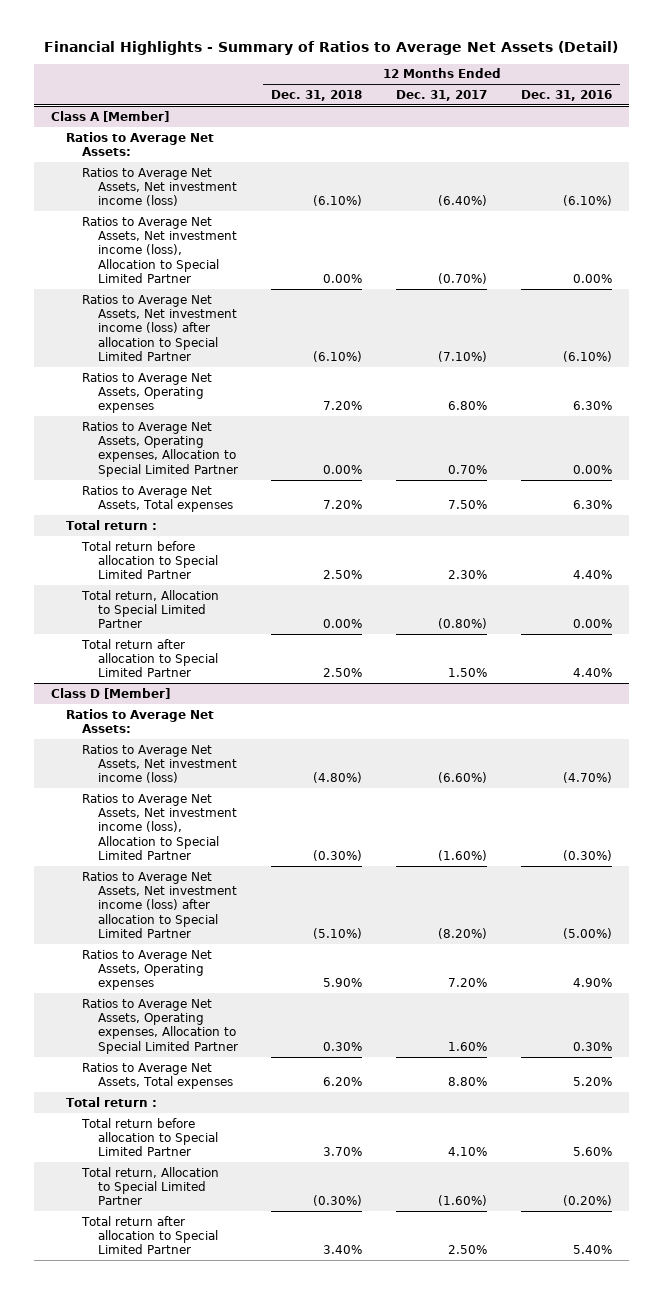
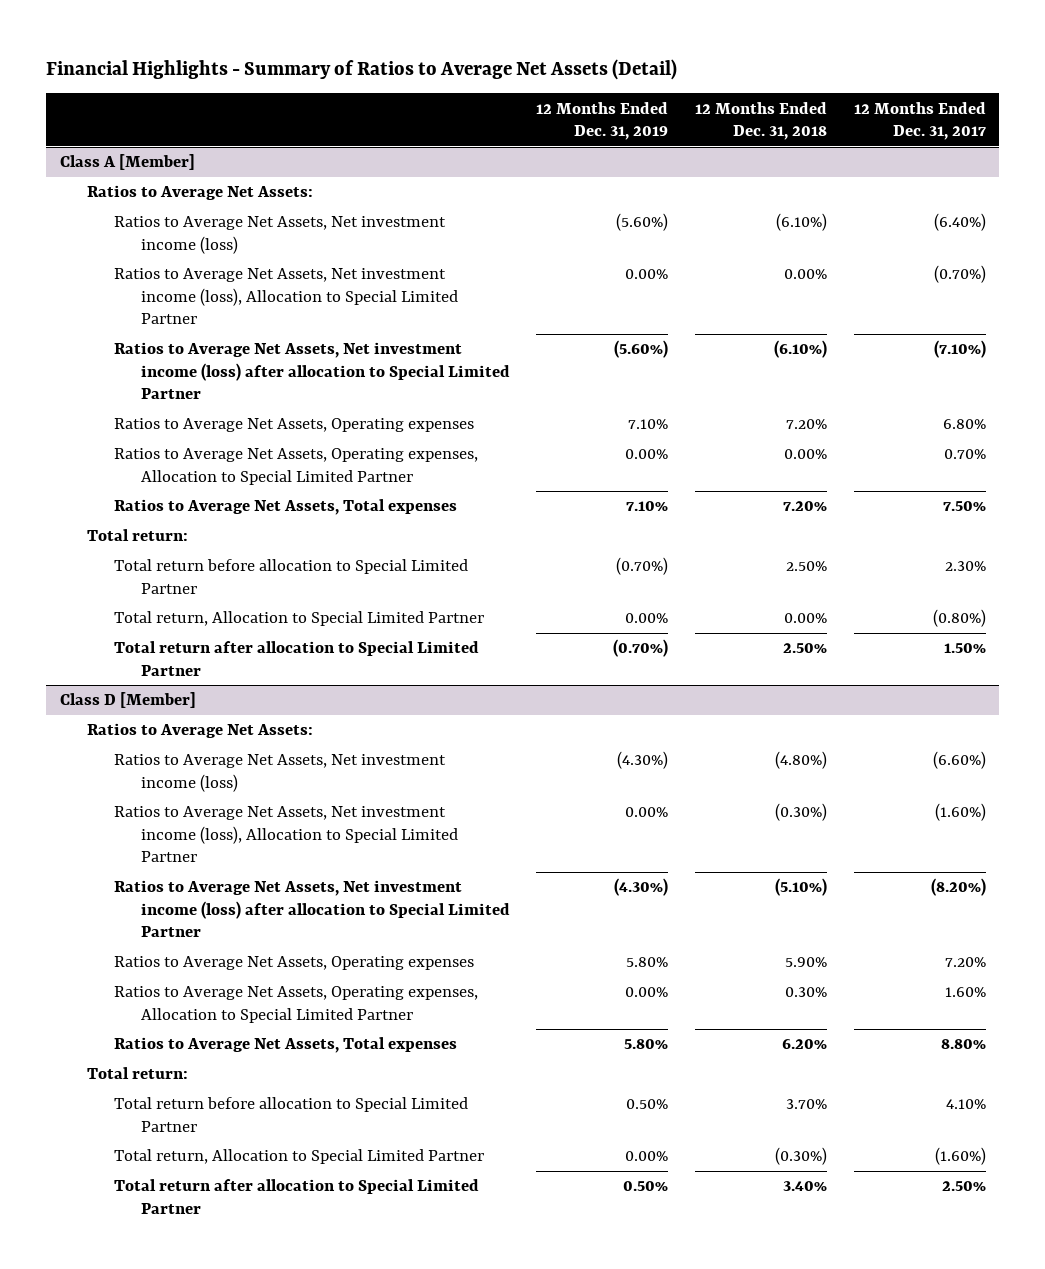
- | 12 Months Ended Dec. 31, 2018 | 12 Months Ended Dec. 31, 2017 | 12 Months Ended Dec. 31, 2016
+ | 12 Months Ended Dec. 31, 2019 | 12 Months Ended Dec. 31, 2018 | 12 Months Ended Dec. 31, 2017
@ Class A [Member]
- Total return :
+ Total return:
@ Class D [Member]
- Total return :
+ Total return:

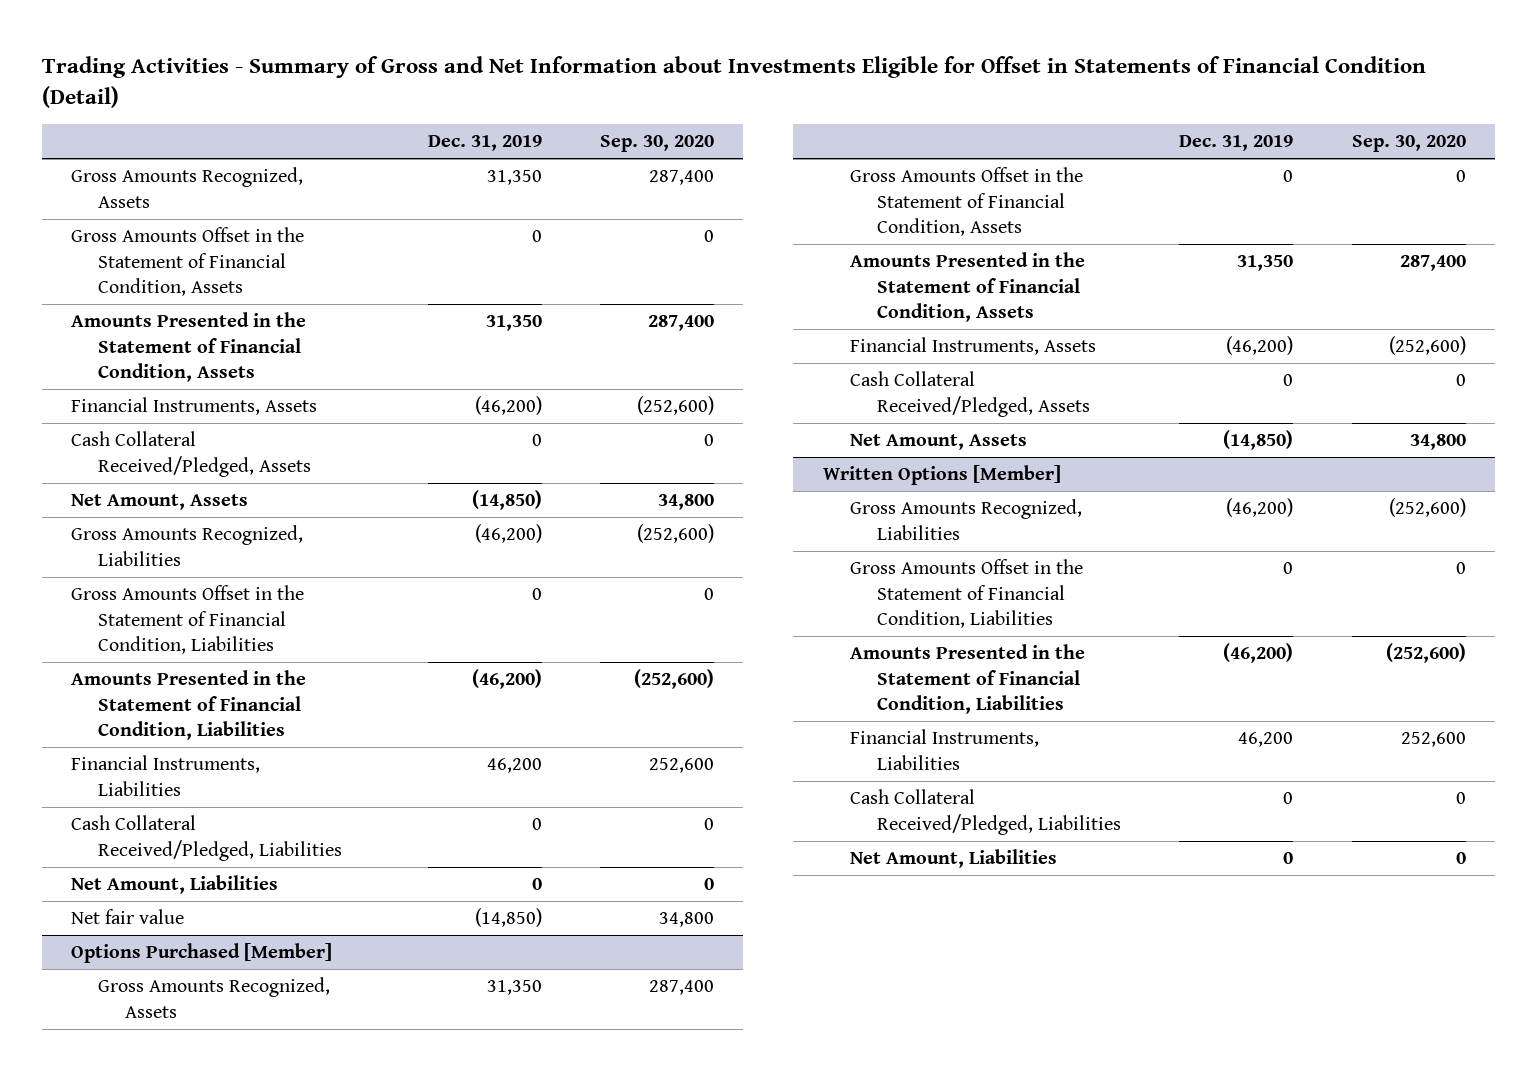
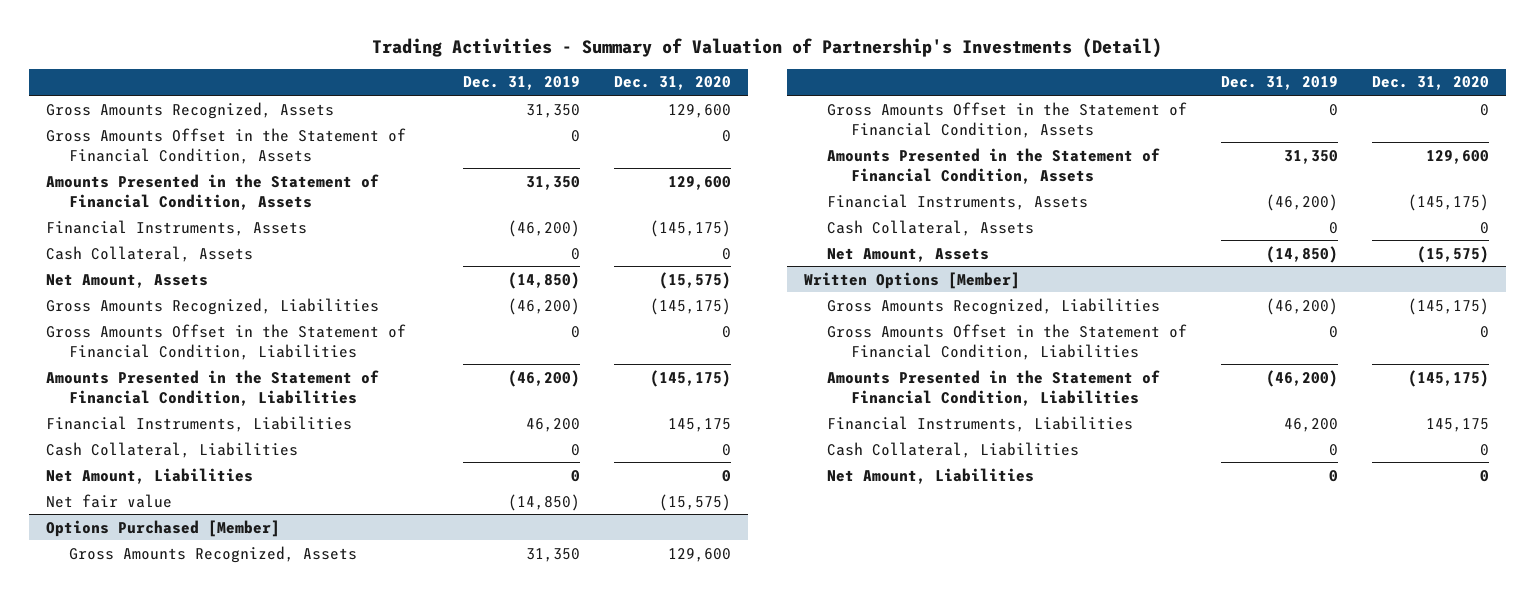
- Trading Activities - Summary of Gross and Net Information about Investments Eligible for Offset in Statements of Financial Condition (Detail)
+ Trading Activities - Summary of Valuation of Partnership's Investments (Detail)
- | Dec. 31, 2019 | Sep. 30, 2020
+ | Dec. 31, 2019 | Dec. 31, 2020
- Cash Collateral Received/Pledged, Assets | 0 | 0
+ Cash Collateral, Assets | 0 | 0
- Cash Collateral Received/Pledged, Liabilities | 0 | 0
+ Cash Collateral, Liabilities | 0 | 0
@ Options Purchased [Member]
- Cash Collateral Received/Pledged, Assets | 0 | 0
+ Cash Collateral, Assets | 0 | 0
@ Written Options [Member]
- Cash Collateral Received/Pledged, Liabilities | 0 | 0
+ Cash Collateral, Liabilities | 0 | 0

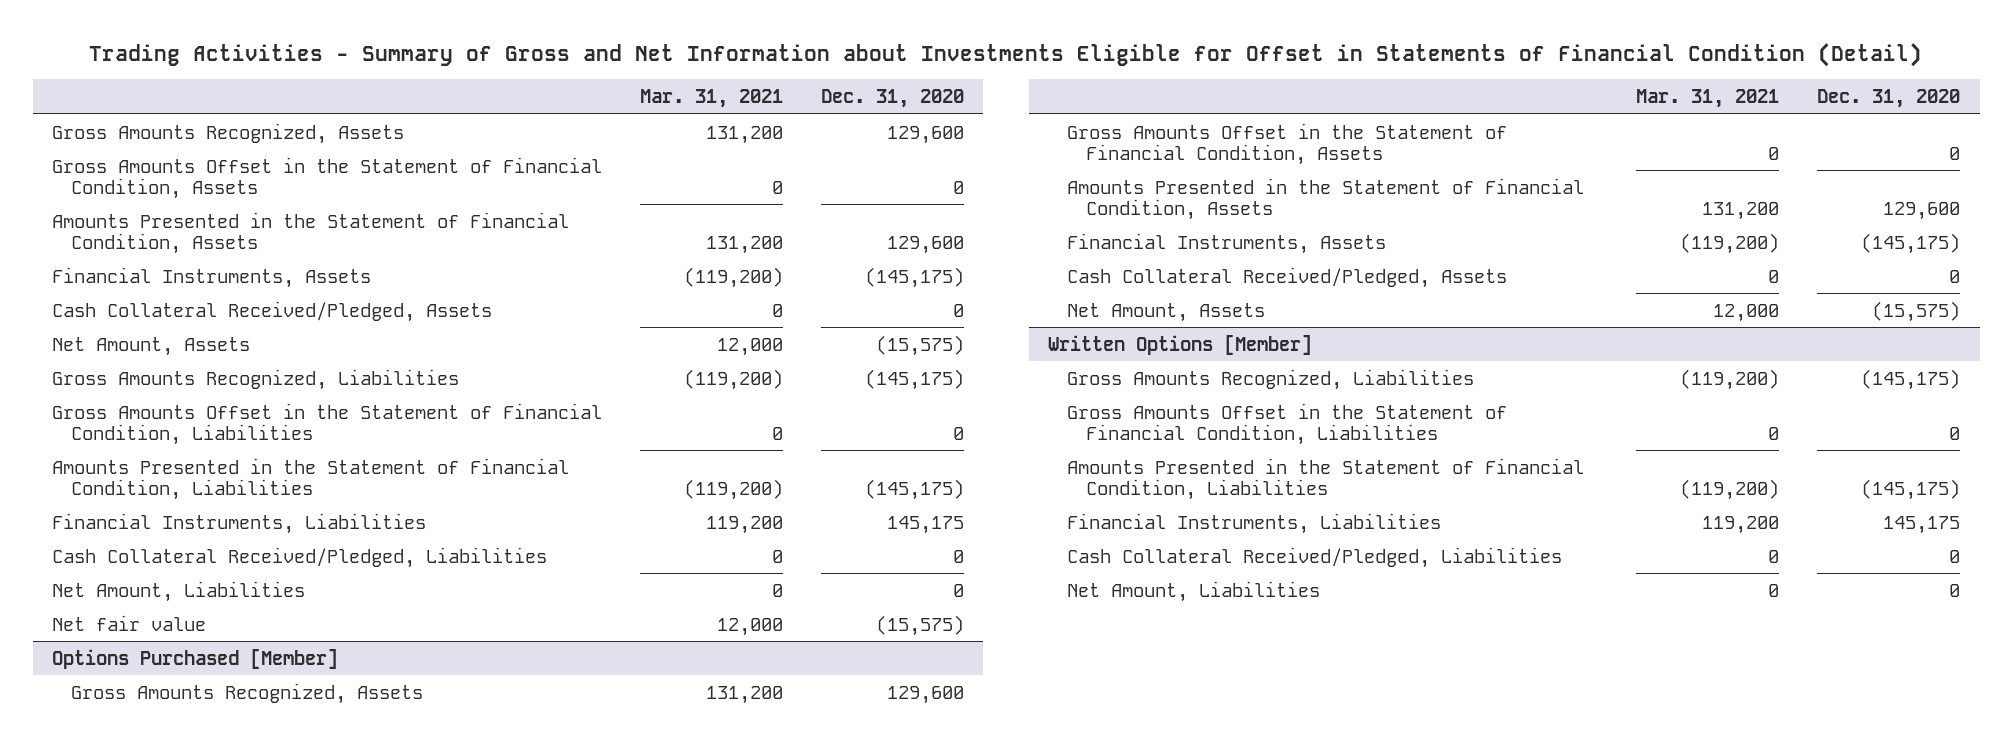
- Trading Activities - Summary of Valuation of Partnership's Investments (Detail)
+ Trading Activities - Summary of Gross and Net Information about Investments Eligible for Offset in Statements of Financial Condition (Detail)
- | Dec. 31, 2019 | Dec. 31, 2020
+ | Mar. 31, 2021 | Dec. 31, 2020
- Cash Collateral, Assets | 0 | 0
+ Cash Collateral Received/Pledged, Assets | 0 | 0
- Cash Collateral, Liabilities | 0 | 0
+ Cash Collateral Received/Pledged, Liabilities | 0 | 0
@ Options Purchased [Member]
- Cash Collateral, Assets | 0 | 0
+ Cash Collateral Received/Pledged, Assets | 0 | 0
@ Written Options [Member]
- Cash Collateral, Liabilities | 0 | 0
+ Cash Collateral Received/Pledged, Liabilities | 0 | 0

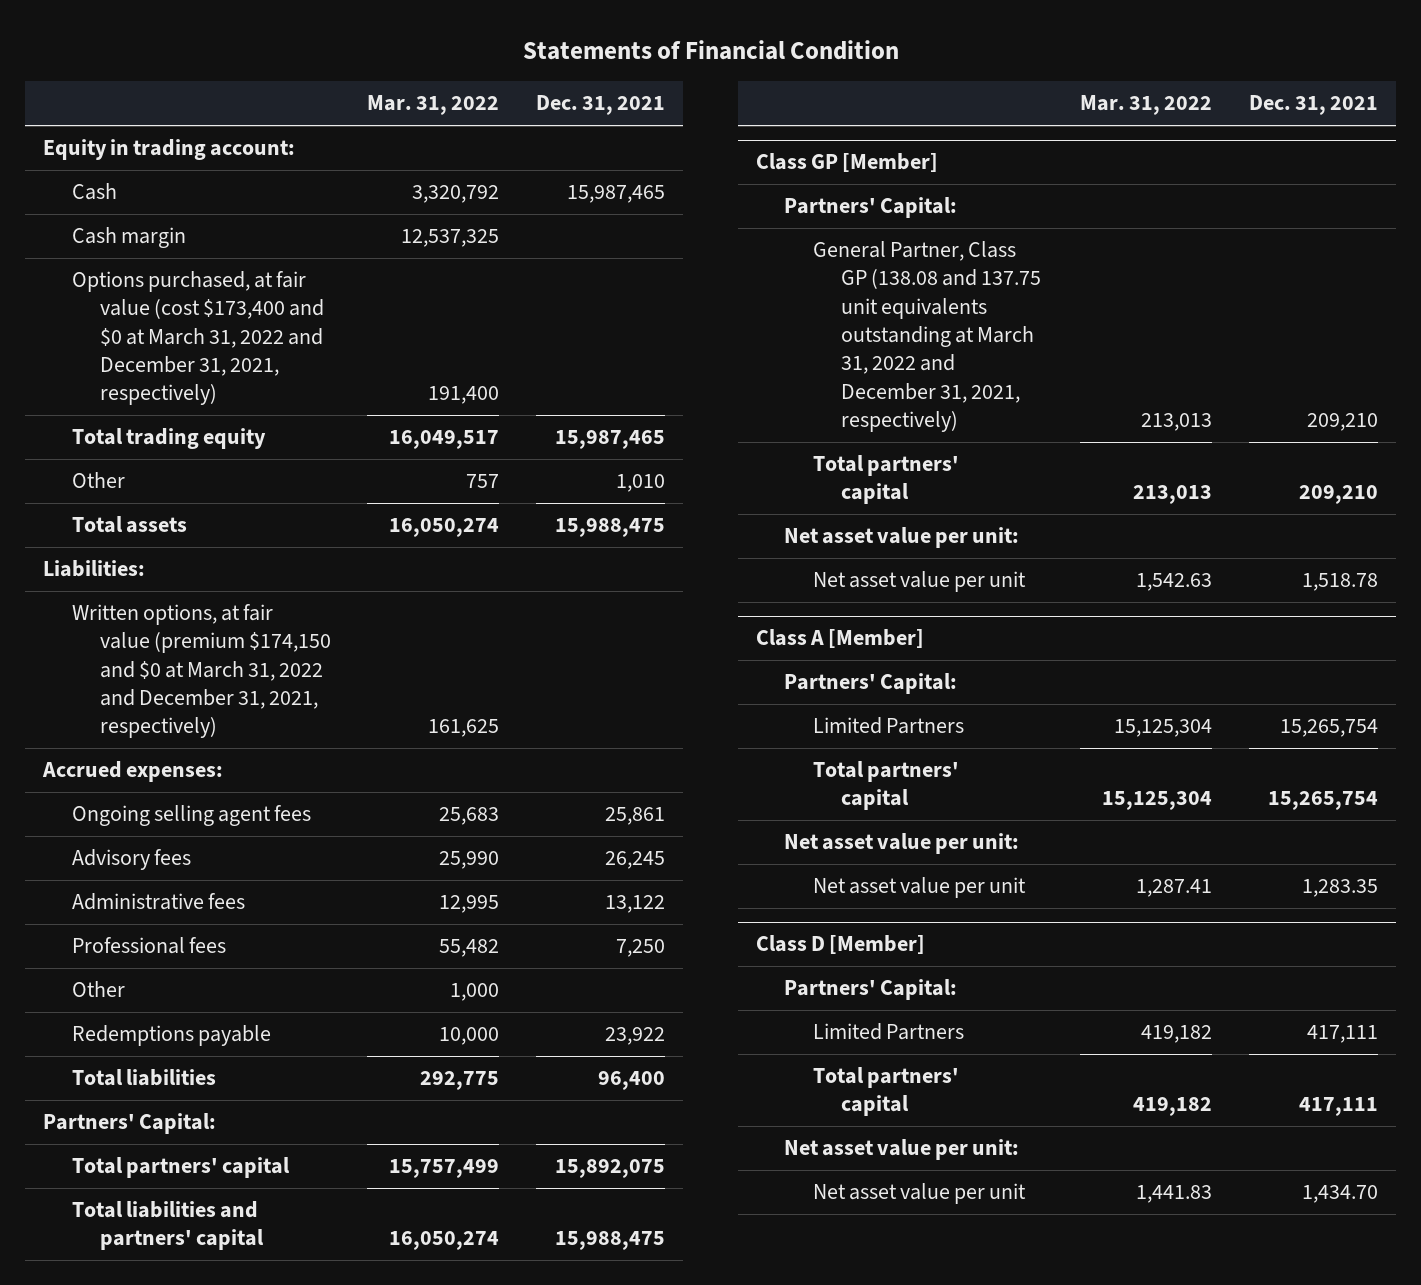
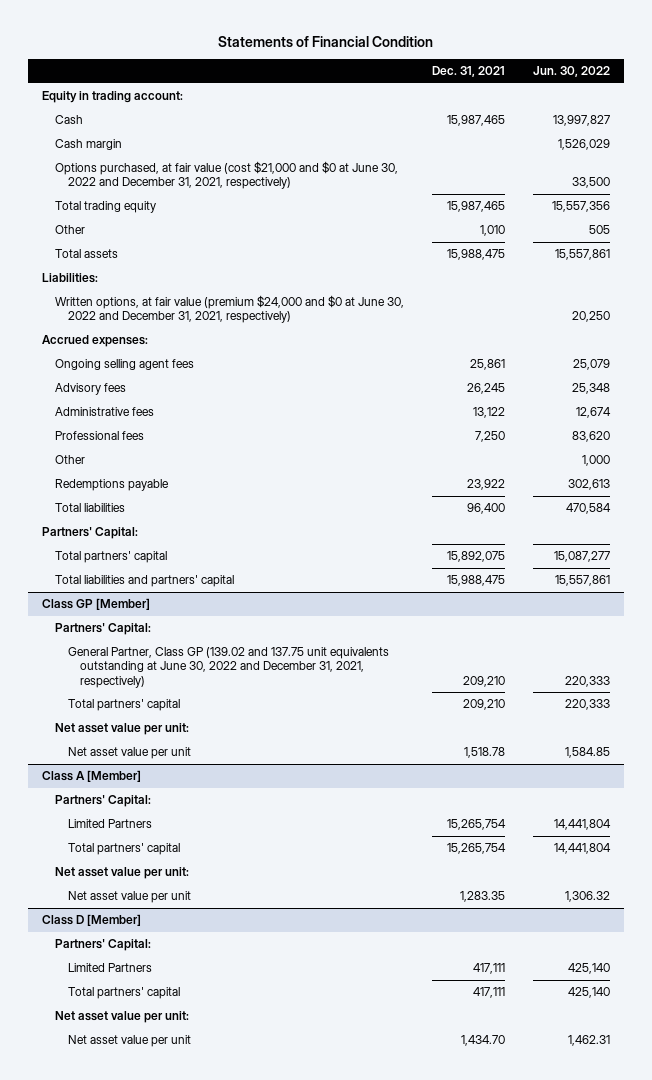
- | Mar. 31, 2022 | Dec. 31, 2021
+ | Dec. 31, 2021 | Jun. 30, 2022
- Options purchased, at fair value (cost $173,400 and $0 at March 31, 2022 and December 31, 2021, respectively) | 191,400 |
+ Options purchased, at fair value (cost $21,000 and $0 at June 30, 2022 and December 31, 2021, respectively) | | 33,500
- Written options, at fair value (premium $174,150 and $0 at March 31, 2022 and December 31, 2021, respectively) | 161,625 |
+ Written options, at fair value (premium $24,000 and $0 at June 30, 2022 and December 31, 2021, respectively) | | 20,250
@ Class GP [Member]
- General Partner, Class GP (138.08 and 137.75 unit equivalents outstanding at March 31, 2022 and December 31, 2021, respectively) | 213,013 | 209,210
+ General Partner, Class GP (139.02 and 137.75 unit equivalents outstanding at June 30, 2022 and December 31, 2021, respectively) | 209,210 | 220,333

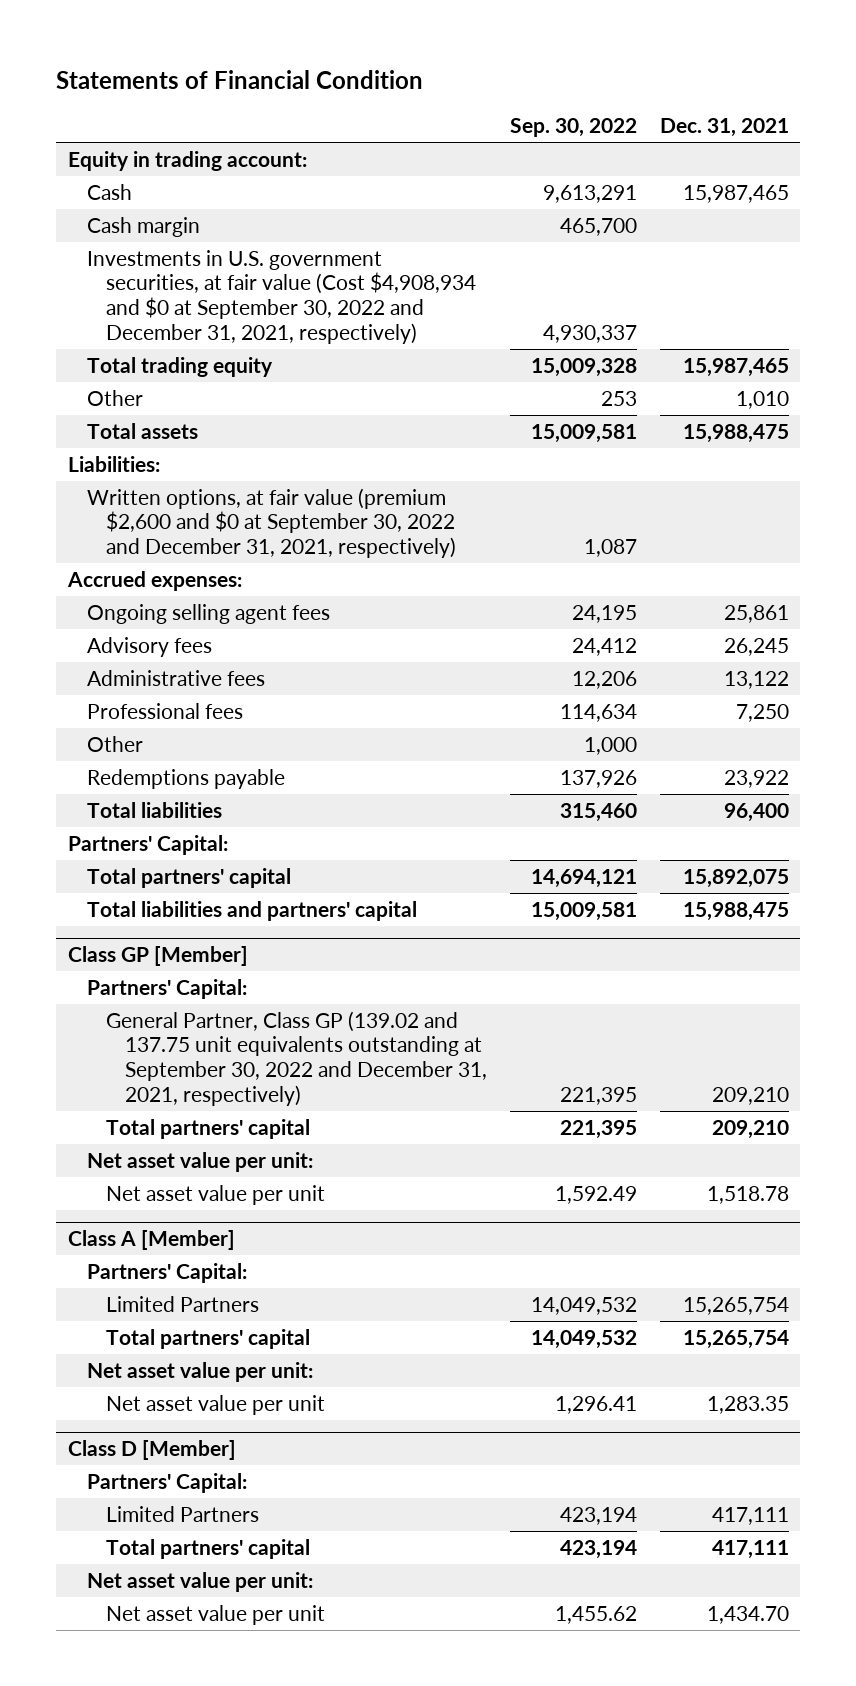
- | Dec. 31, 2021 | Jun. 30, 2022
+ | Sep. 30, 2022 | Dec. 31, 2021
- Options purchased, at fair value (cost $21,000 and $0 at June 30, 2022 and December 31, 2021, respectively) | | 33,500
+ Investments in U.S. government securities, at fair value (Cost $4,908,934 and $0 at September 30, 2022 and December 31, 2021, respectively) | 4,930,337 |
- Written options, at fair value (premium $24,000 and $0 at June 30, 2022 and December 31, 2021, respectively) | | 20,250
+ Written options, at fair value (premium $2,600 and $0 at September 30, 2022 and December 31, 2021, respectively) | 1,087 |
@ Class GP [Member]
- General Partner, Class GP (139.02 and 137.75 unit equivalents outstanding at June 30, 2022 and December 31, 2021, respectively) | 209,210 | 220,333
+ General Partner, Class GP (139.02 and 137.75 unit equivalents outstanding at September 30, 2022 and December 31, 2021, respectively) | 221,395 | 209,210

